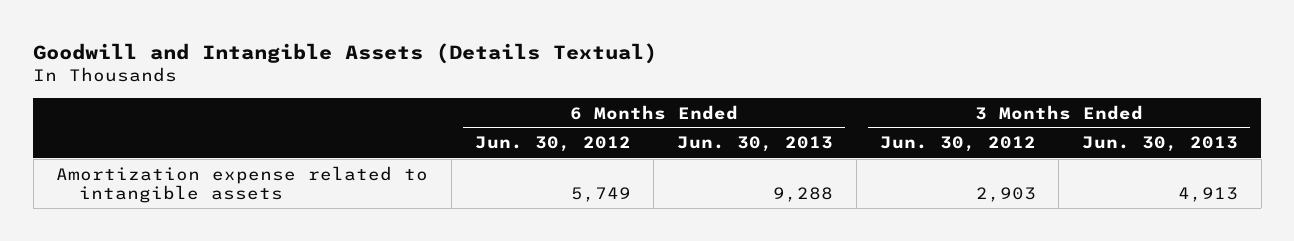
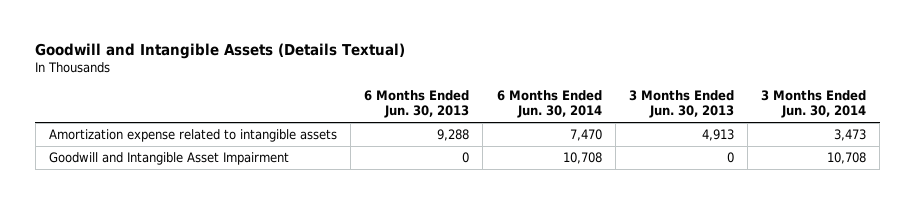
- | 6 Months Ended Jun. 30, 2012 | 6 Months Ended Jun. 30, 2013 | 3 Months Ended Jun. 30, 2012 | 3 Months Ended Jun. 30, 2013
+ | 6 Months Ended Jun. 30, 2013 | 6 Months Ended Jun. 30, 2014 | 3 Months Ended Jun. 30, 2013 | 3 Months Ended Jun. 30, 2014
+ Goodwill and Intangible Asset Impairment | 0 | 10,708 | 0 | 10,708

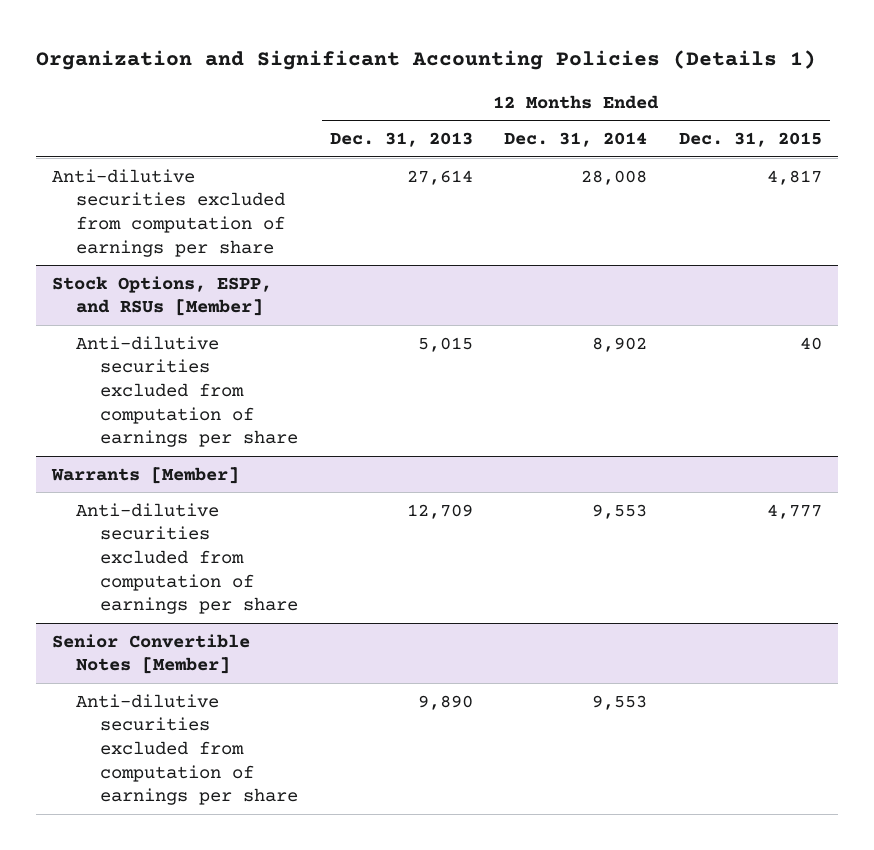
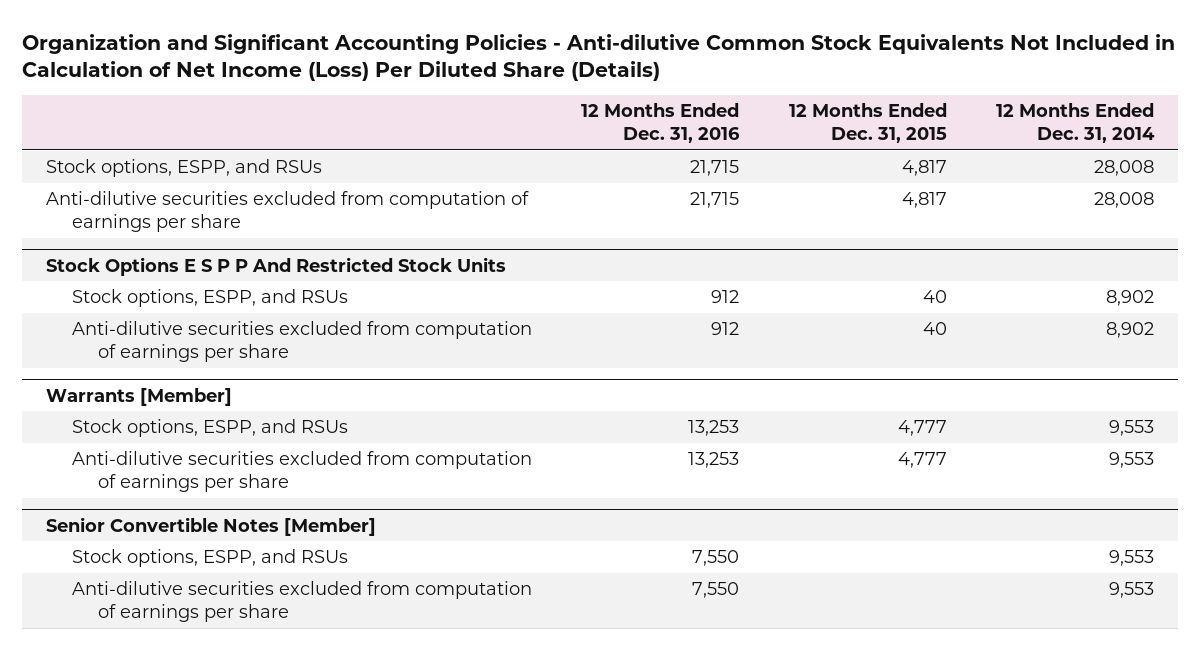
- Organization and Significant Accounting Policies (Details 1)
+ Organization and Significant Accounting Policies - Anti-dilutive Common Stock Equivalents Not Included in Calculation of Net Income (Loss) Per Diluted Share (Details)
- | 12 Months Ended Dec. 31, 2013 | 12 Months Ended Dec. 31, 2014 | 12 Months Ended Dec. 31, 2015
+ | 12 Months Ended Dec. 31, 2016 | 12 Months Ended Dec. 31, 2015 | 12 Months Ended Dec. 31, 2014
+ Stock options, ESPP, and RSUs | 21,715 | 4,817 | 28,008
- Stock Options, ESPP, and RSUs [Member]
+ Stock Options E S P P And Restricted Stock Units
+ Stock options, ESPP, and RSUs | 912 | 40 | 8,902
@ Warrants [Member]
+ Stock options, ESPP, and RSUs | 13,253 | 4,777 | 9,553
@ Senior Convertible Notes [Member]
+ Stock options, ESPP, and RSUs | 7,550 | | 9,553

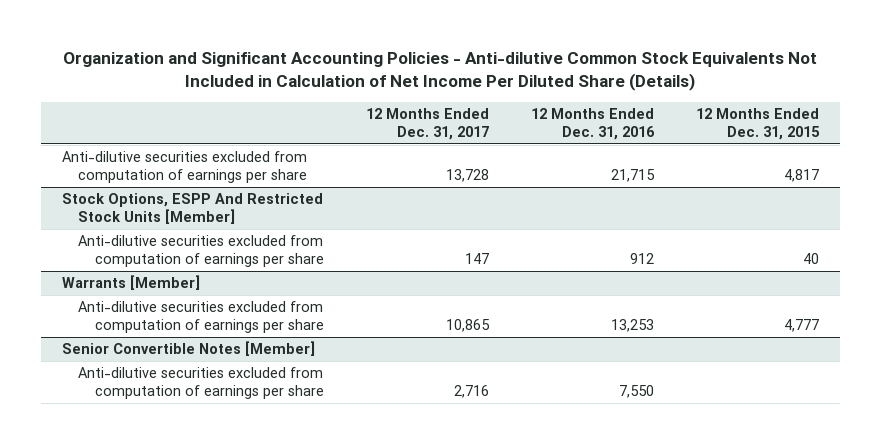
- Organization and Significant Accounting Policies - Anti-dilutive Common Stock Equivalents Not Included in Calculation of Net Income (Loss) Per Diluted Share (Details)
+ Organization and Significant Accounting Policies - Anti-dilutive Common Stock Equivalents Not Included in Calculation of Net Income Per Diluted Share (Details)
- | 12 Months Ended Dec. 31, 2016 | 12 Months Ended Dec. 31, 2015 | 12 Months Ended Dec. 31, 2014
+ | 12 Months Ended Dec. 31, 2017 | 12 Months Ended Dec. 31, 2016 | 12 Months Ended Dec. 31, 2015
- Stock options, ESPP, and RSUs | 21,715 | 4,817 | 28,008
- Stock Options E S P P And Restricted Stock Units
- Stock options, ESPP, and RSUs | 912 | 40 | 8,902
+ Stock Options, ESPP And Restricted Stock Units [Member]
@ Warrants [Member]
- Stock options, ESPP, and RSUs | 13,253 | 4,777 | 9,553
@ Senior Convertible Notes [Member]
- Stock options, ESPP, and RSUs | 7,550 | | 9,553

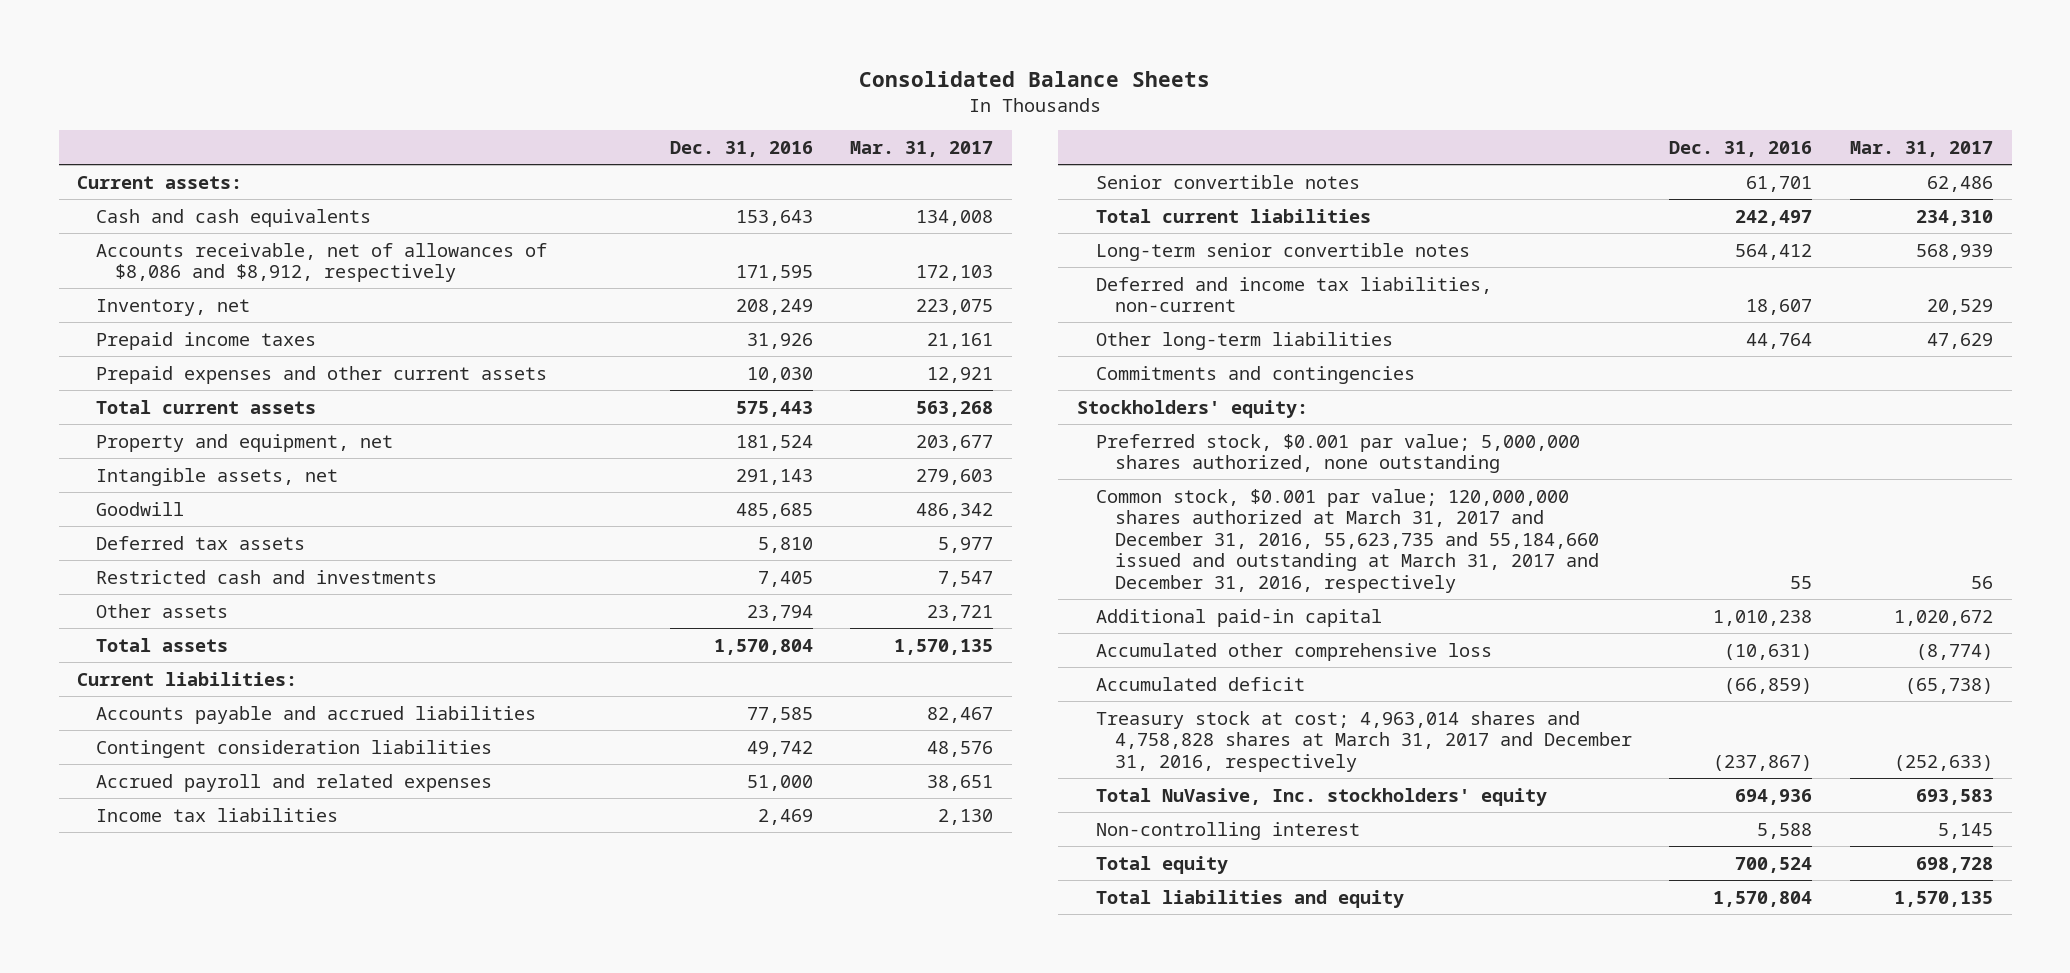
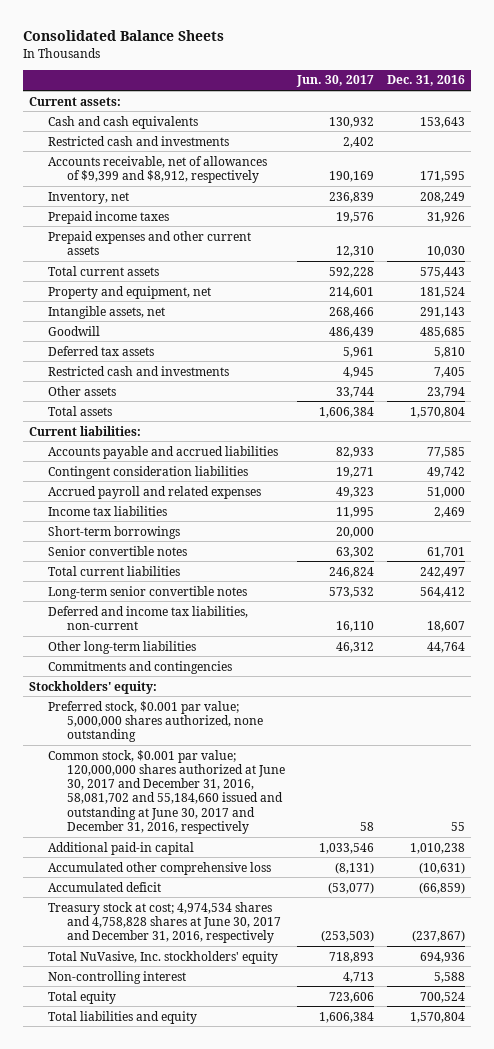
- | Dec. 31, 2016 | Mar. 31, 2017
+ | Jun. 30, 2017 | Dec. 31, 2016
- Accounts receivable, net of allowances of $8,086 and $8,912, respectively | 171,595 | 172,103
+ Restricted cash and investments | 2,402 |
+ Accounts receivable, net of allowances of $9,399 and $8,912, respectively | 190,169 | 171,595
+ Short-term borrowings | 20,000 |
- Common stock, $0.001 par value; 120,000,000 shares authorized at March 31, 2017 and December 31, 2016, 55,623,735 and 55,184,660 issued and outstanding at March 31, 2017 and December 31, 2016, respectively | 55 | 56
+ Common stock, $0.001 par value; 120,000,000 shares authorized at June 30, 2017 and December 31, 2016, 58,081,702 and 55,184,660 issued and outstanding at June 30, 2017 and December 31, 2016, respectively | 58 | 55
- Treasury stock at cost; 4,963,014 shares and 4,758,828 shares at March 31, 2017 and December 31, 2016, respectively | (237,867) | (252,633)
+ Treasury stock at cost; 4,974,534 shares and 4,758,828 shares at June 30, 2017 and December 31, 2016, respectively | (253,503) | (237,867)

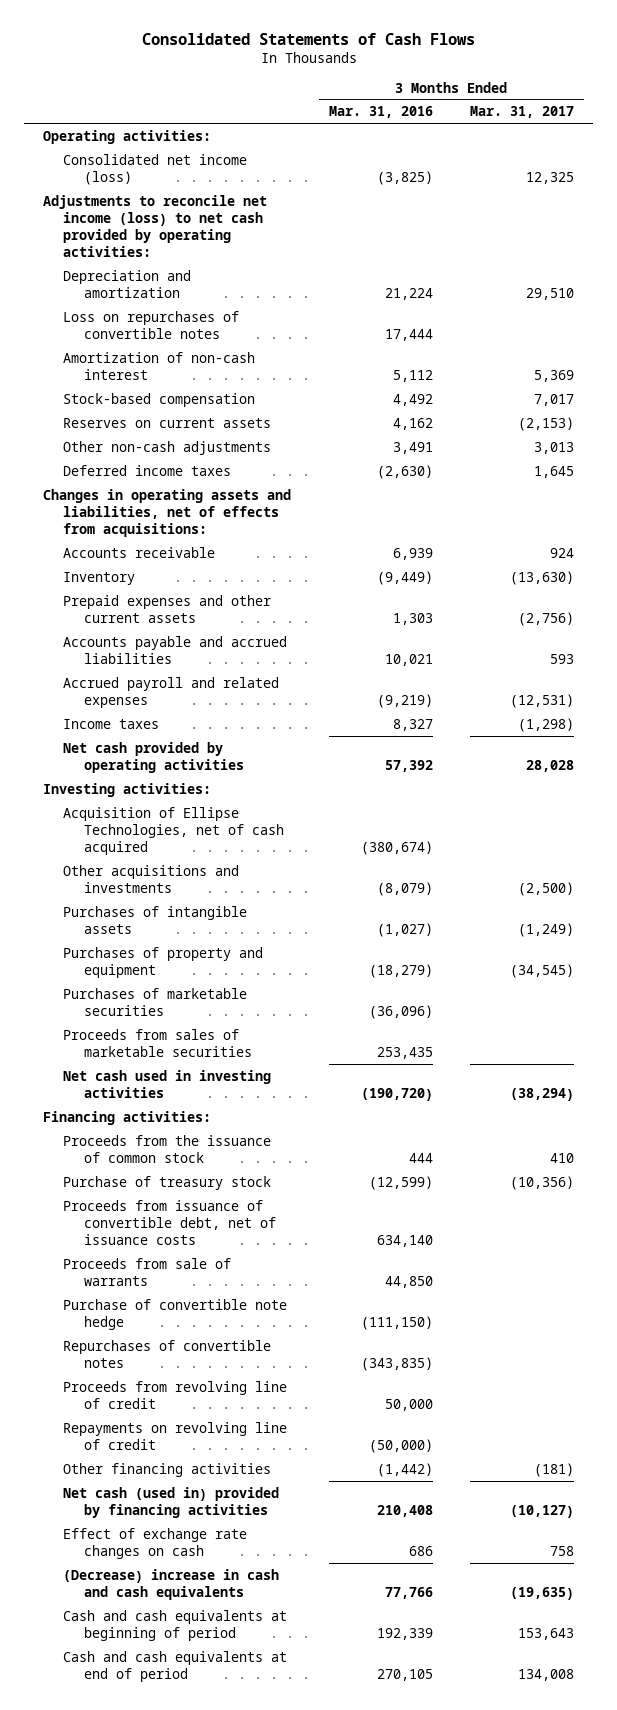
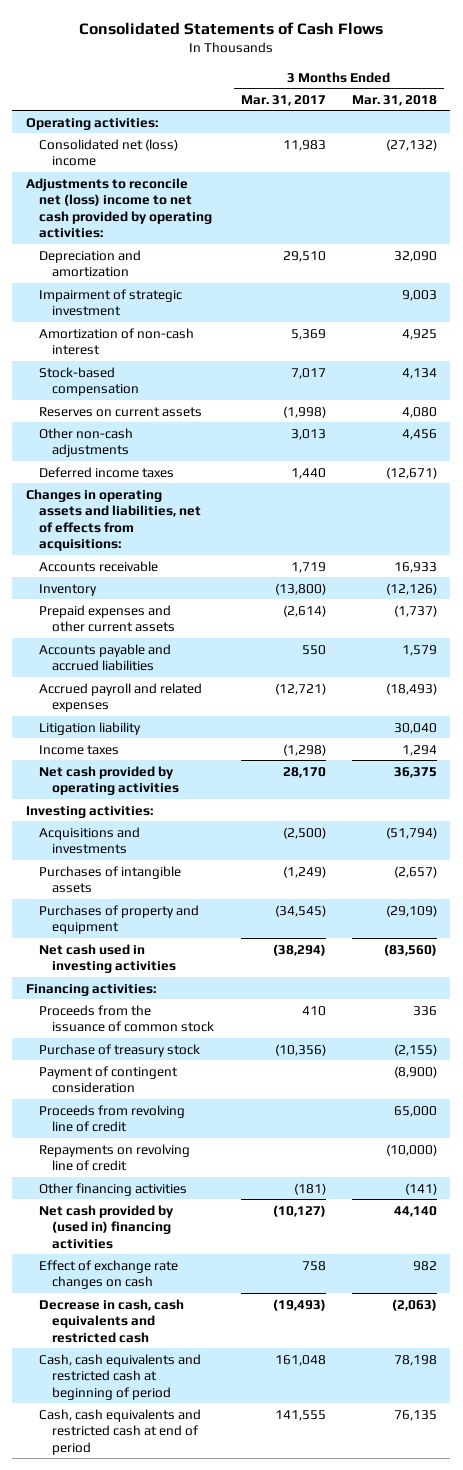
- | 3 Months Ended Mar. 31, 2016 | 3 Months Ended Mar. 31, 2017
+ | 3 Months Ended Mar. 31, 2017 | 3 Months Ended Mar. 31, 2018
- Consolidated net income (loss) | (3,825) | 12,325
- Adjustments to reconcile net income (loss) to net cash provided by operating activities:
+ Consolidated net (loss) income | 11,983 | (27,132)
+ Adjustments to reconcile net (loss) income to net cash provided by operating activities:
- Loss on repurchases of convertible notes | 17,444 |
+ Impairment of strategic investment | | 9,003
- Reserves on current assets | 4,162 | (2,153)
+ Reserves on current assets | (1,998) | 4,080
- Deferred income taxes | (2,630) | 1,645
+ Deferred income taxes | 1,440 | (12,671)
- Accounts receivable | 6,939 | 924
- Inventory | (9,449) | (13,630)
- Prepaid expenses and other current assets | 1,303 | (2,756)
- Accounts payable and accrued liabilities | 10,021 | 593
- Accrued payroll and related expenses | (9,219) | (12,531)
+ Accounts receivable | 1,719 | 16,933
+ Inventory | (13,800) | (12,126)
+ Prepaid expenses and other current assets | (2,614) | (1,737)
+ Accounts payable and accrued liabilities | 550 | 1,579
+ Accrued payroll and related expenses | (12,721) | (18,493)
+ Litigation liability | | 30,040
- Net cash provided by operating activities | 57,392 | 28,028
+ Net cash provided by operating activities | 28,170 | 36,375
- Acquisition of Ellipse Technologies, net of cash acquired | (380,674) |
- Other acquisitions and investments | (8,079) | (2,500)
+ Acquisitions and investments | (2,500) | (51,794)
- Purchases of marketable securities | (36,096) |
- Proceeds from sales of marketable securities | 253,435 |
- Proceeds from issuance of convertible debt, net of issuance costs | 634,140 |
- Proceeds from sale of warrants | 44,850 |
- Purchase of convertible note hedge | (111,150) |
- Repurchases of convertible notes | (343,835) |
+ Payment of contingent consideration | | (8,900)
- Net cash (used in) provided by financing activities | 210,408 | (10,127)
+ Net cash provided by (used in) financing activities | (10,127) | 44,140
- (Decrease) increase in cash and cash equivalents | 77,766 | (19,635)
- Cash and cash equivalents at beginning of period | 192,339 | 153,643
- Cash and cash equivalents at end of period | 270,105 | 134,008
+ Decrease in cash, cash equivalents and restricted cash | (19,493) | (2,063)
+ Cash, cash equivalents and restricted cash at beginning of period | 161,048 | 78,198
+ Cash, cash equivalents and restricted cash at end of period | 141,555 | 76,135

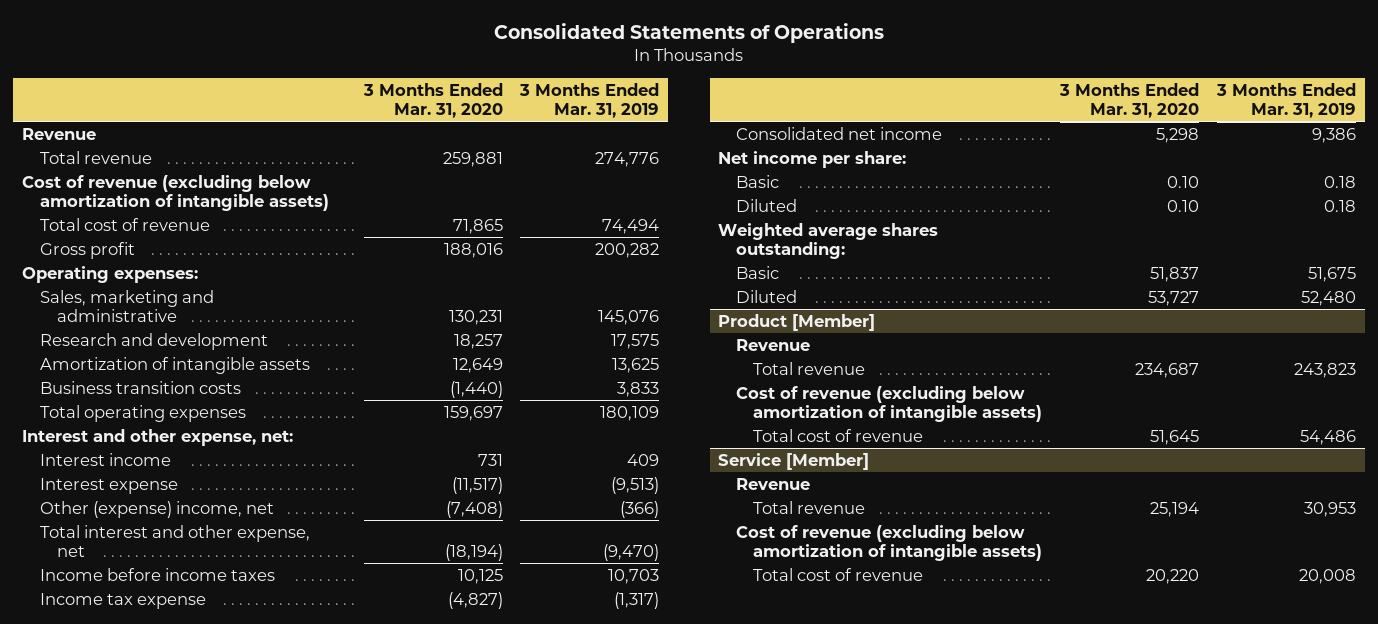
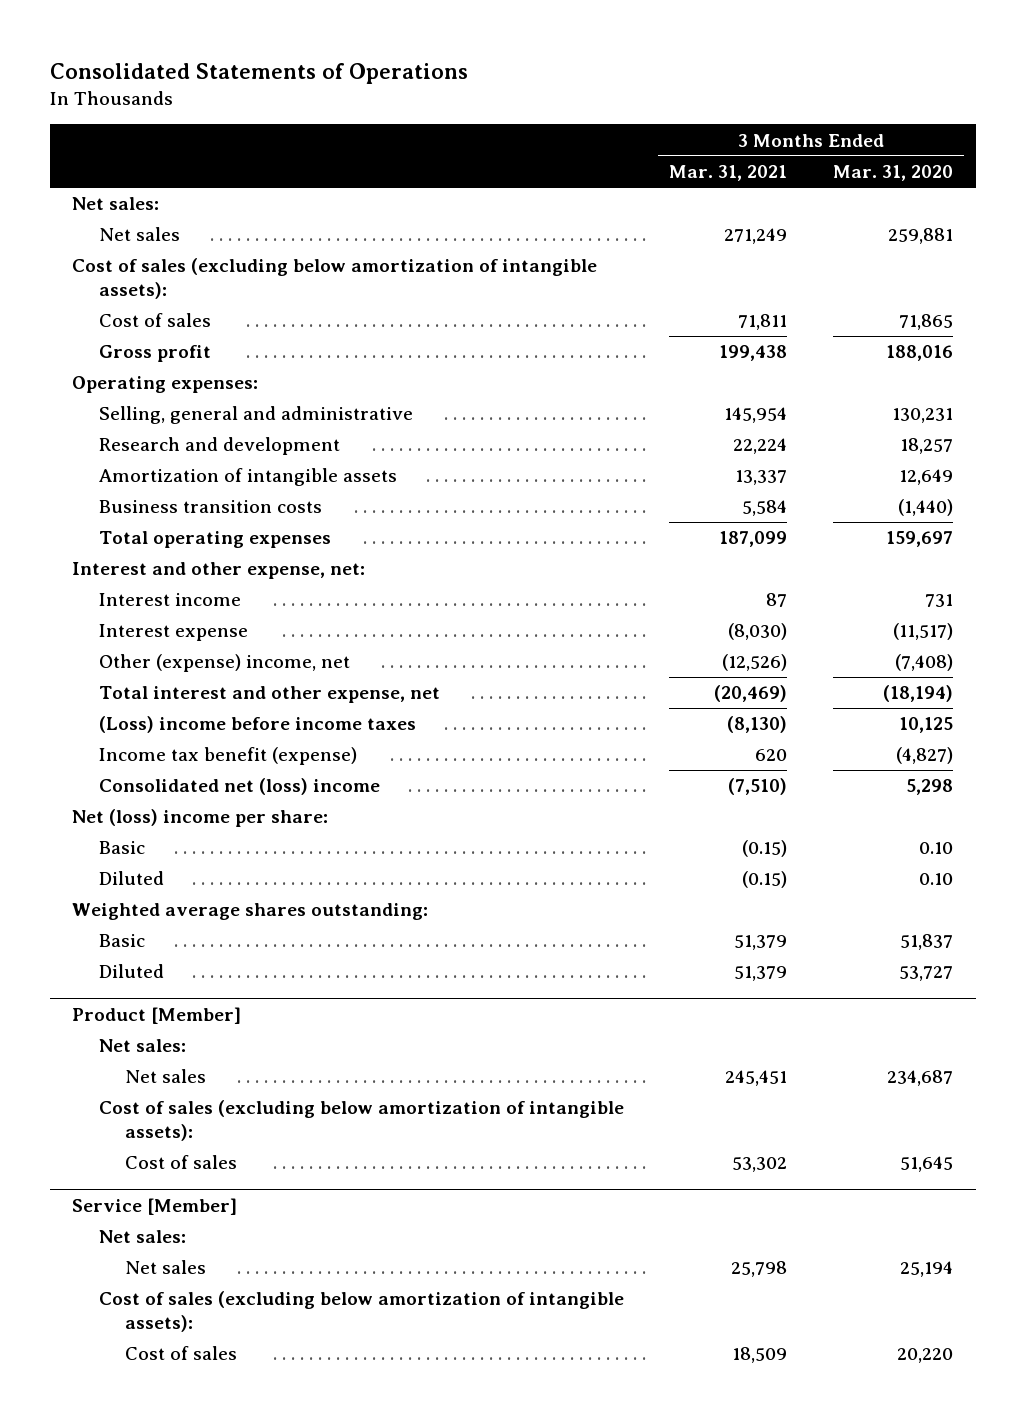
- | 3 Months Ended Mar. 31, 2020 | 3 Months Ended Mar. 31, 2019
+ | 3 Months Ended Mar. 31, 2021 | 3 Months Ended Mar. 31, 2020
- Revenue
- Total revenue | 259,881 | 274,776
- Cost of revenue (excluding below amortization of intangible assets)
- Total cost of revenue | 71,865 | 74,494
+ Net sales:
+ Net sales | 271,249 | 259,881
+ Cost of sales (excluding below amortization of intangible assets):
+ Cost of sales | 71,811 | 71,865
- Sales, marketing and administrative | 130,231 | 145,076
+ Selling, general and administrative | 145,954 | 130,231
- Income before income taxes | 10,125 | 10,703
- Income tax expense | (4,827) | (1,317)
- Consolidated net income | 5,298 | 9,386
- Net income per share:
+ (Loss) income before income taxes | (8,130) | 10,125
+ Income tax benefit (expense) | 620 | (4,827)
+ Consolidated net (loss) income | (7,510) | 5,298
+ Net (loss) income per share:
@ Product [Member]
- Revenue
- Total revenue | 234,687 | 243,823
- Cost of revenue (excluding below amortization of intangible assets)
- Total cost of revenue | 51,645 | 54,486
+ Net sales:
+ Net sales | 245,451 | 234,687
+ Cost of sales (excluding below amortization of intangible assets):
+ Cost of sales | 53,302 | 51,645
@ Service [Member]
- Revenue
- Total revenue | 25,194 | 30,953
- Cost of revenue (excluding below amortization of intangible assets)
- Total cost of revenue | 20,220 | 20,008
+ Net sales:
+ Net sales | 25,798 | 25,194
+ Cost of sales (excluding below amortization of intangible assets):
+ Cost of sales | 18,509 | 20,220

